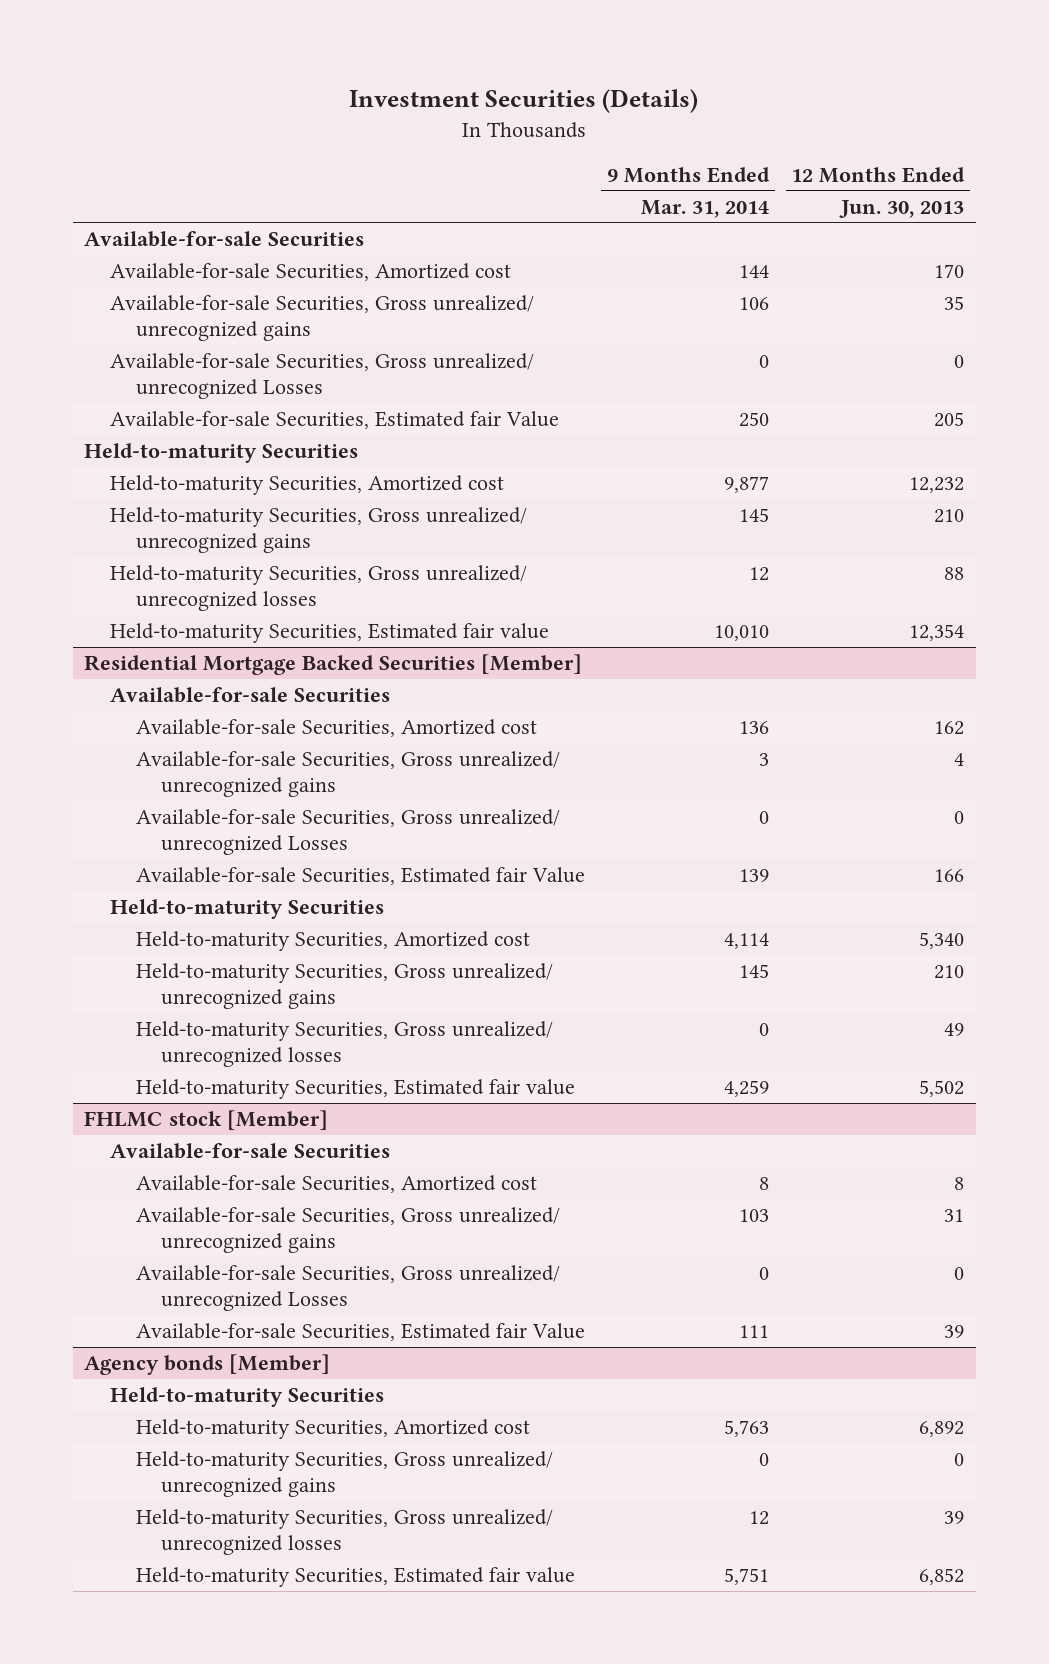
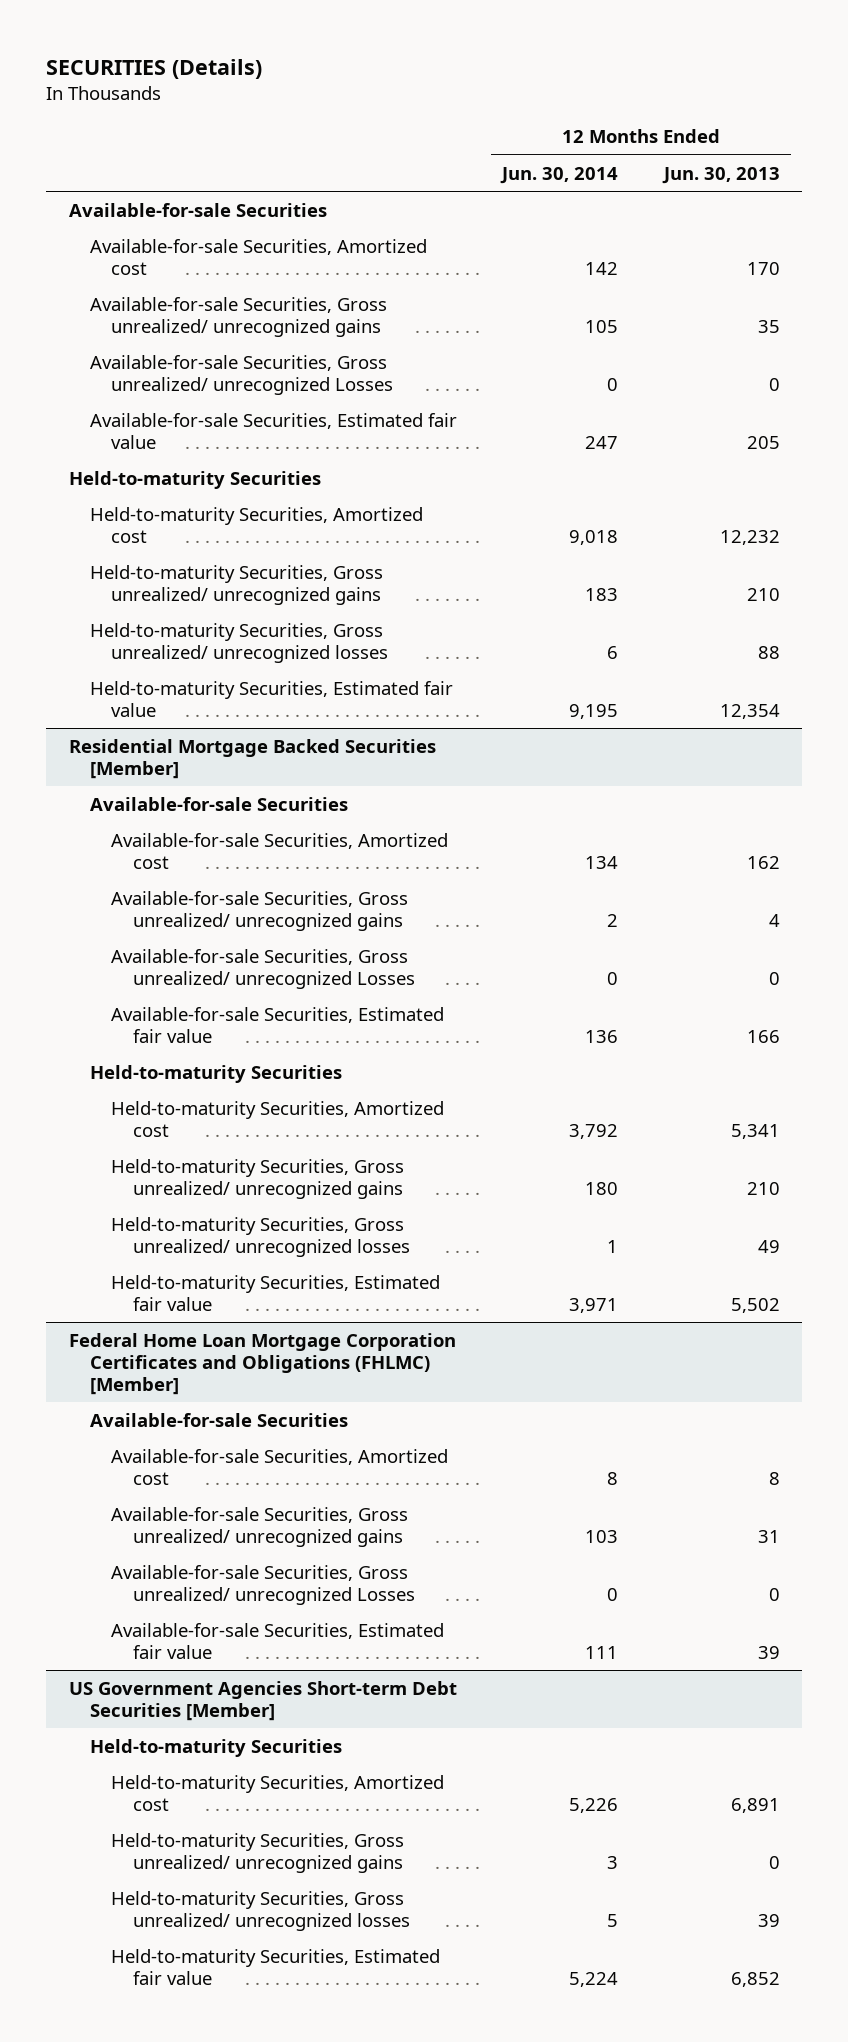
- Investment Securities (Details)
+ SECURITIES (Details)
- | 9 Months Ended Mar. 31, 2014 | 12 Months Ended Jun. 30, 2013
+ | 12 Months Ended Jun. 30, 2014 | 12 Months Ended Jun. 30, 2013
- Available-for-sale Securities, Estimated fair Value | 250 | 205
+ Available-for-sale Securities, Estimated fair value | 247 | 205
@ Residential Mortgage Backed Securities [Member]
- Available-for-sale Securities, Estimated fair Value | 139 | 166
+ Available-for-sale Securities, Estimated fair value | 136 | 166
- Held-to-maturity Securities, Amortized cost | 4,114 | 5,340
+ Held-to-maturity Securities, Amortized cost | 3,792 | 5,341
- FHLMC stock [Member]
+ Federal Home Loan Mortgage Corporation Certificates and Obligations (FHLMC) [Member]
- Available-for-sale Securities, Estimated fair Value | 111 | 39
- Agency bonds [Member]
+ Available-for-sale Securities, Estimated fair value | 111 | 39
+ US Government Agencies Short-term Debt Securities [Member]
- Held-to-maturity Securities, Amortized cost | 5,763 | 6,892
+ Held-to-maturity Securities, Amortized cost | 5,226 | 6,891

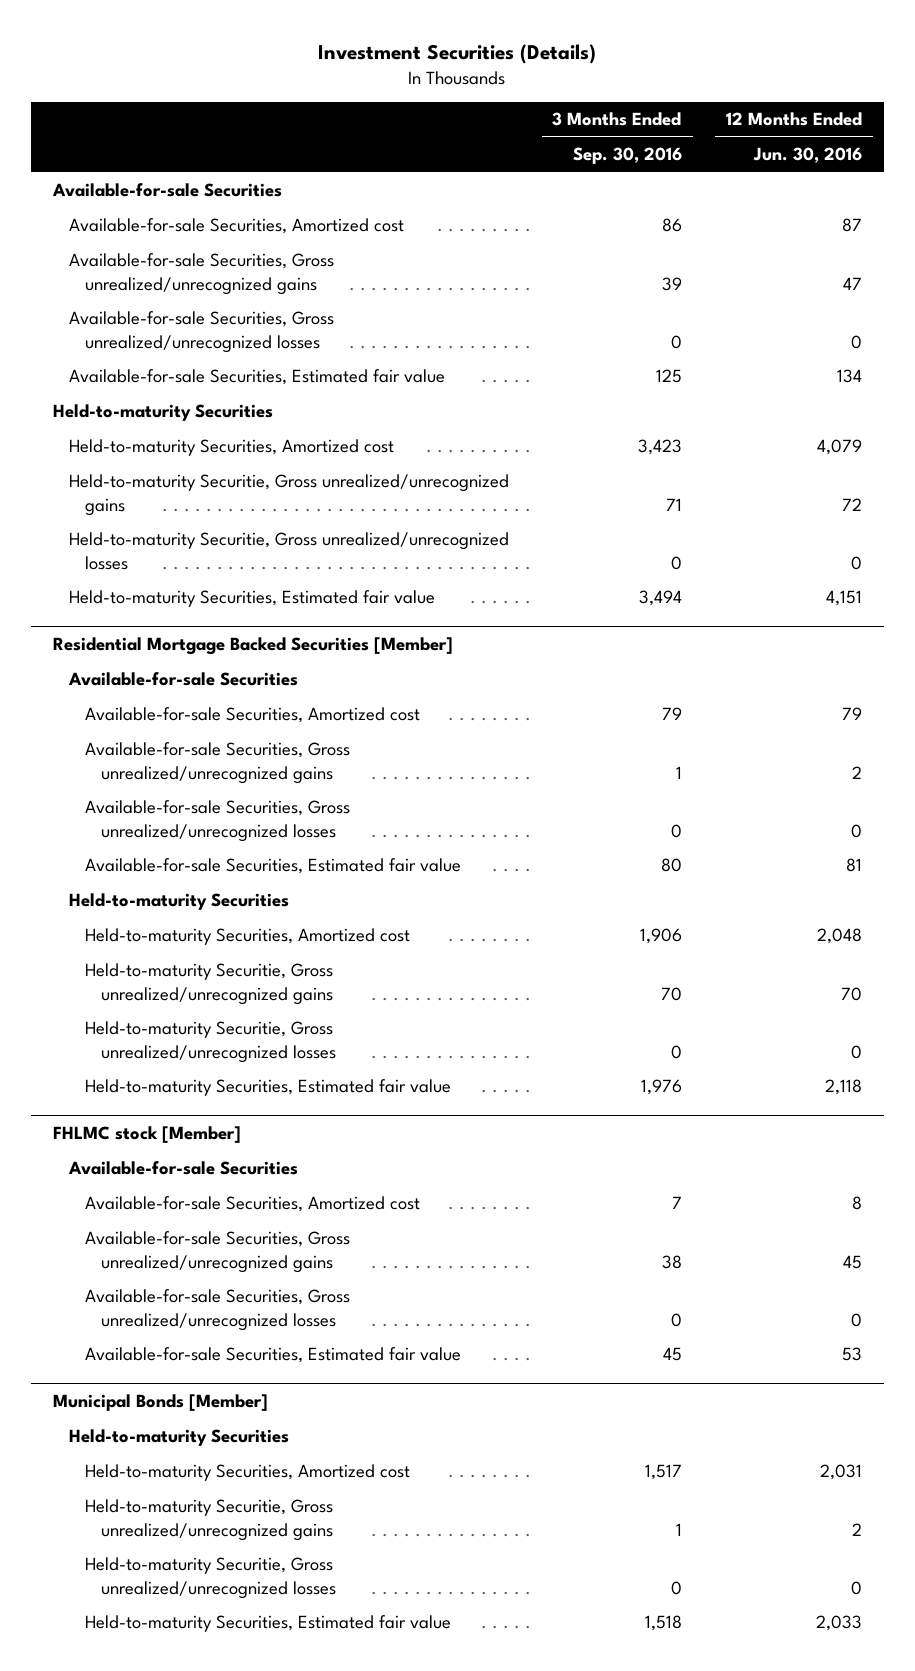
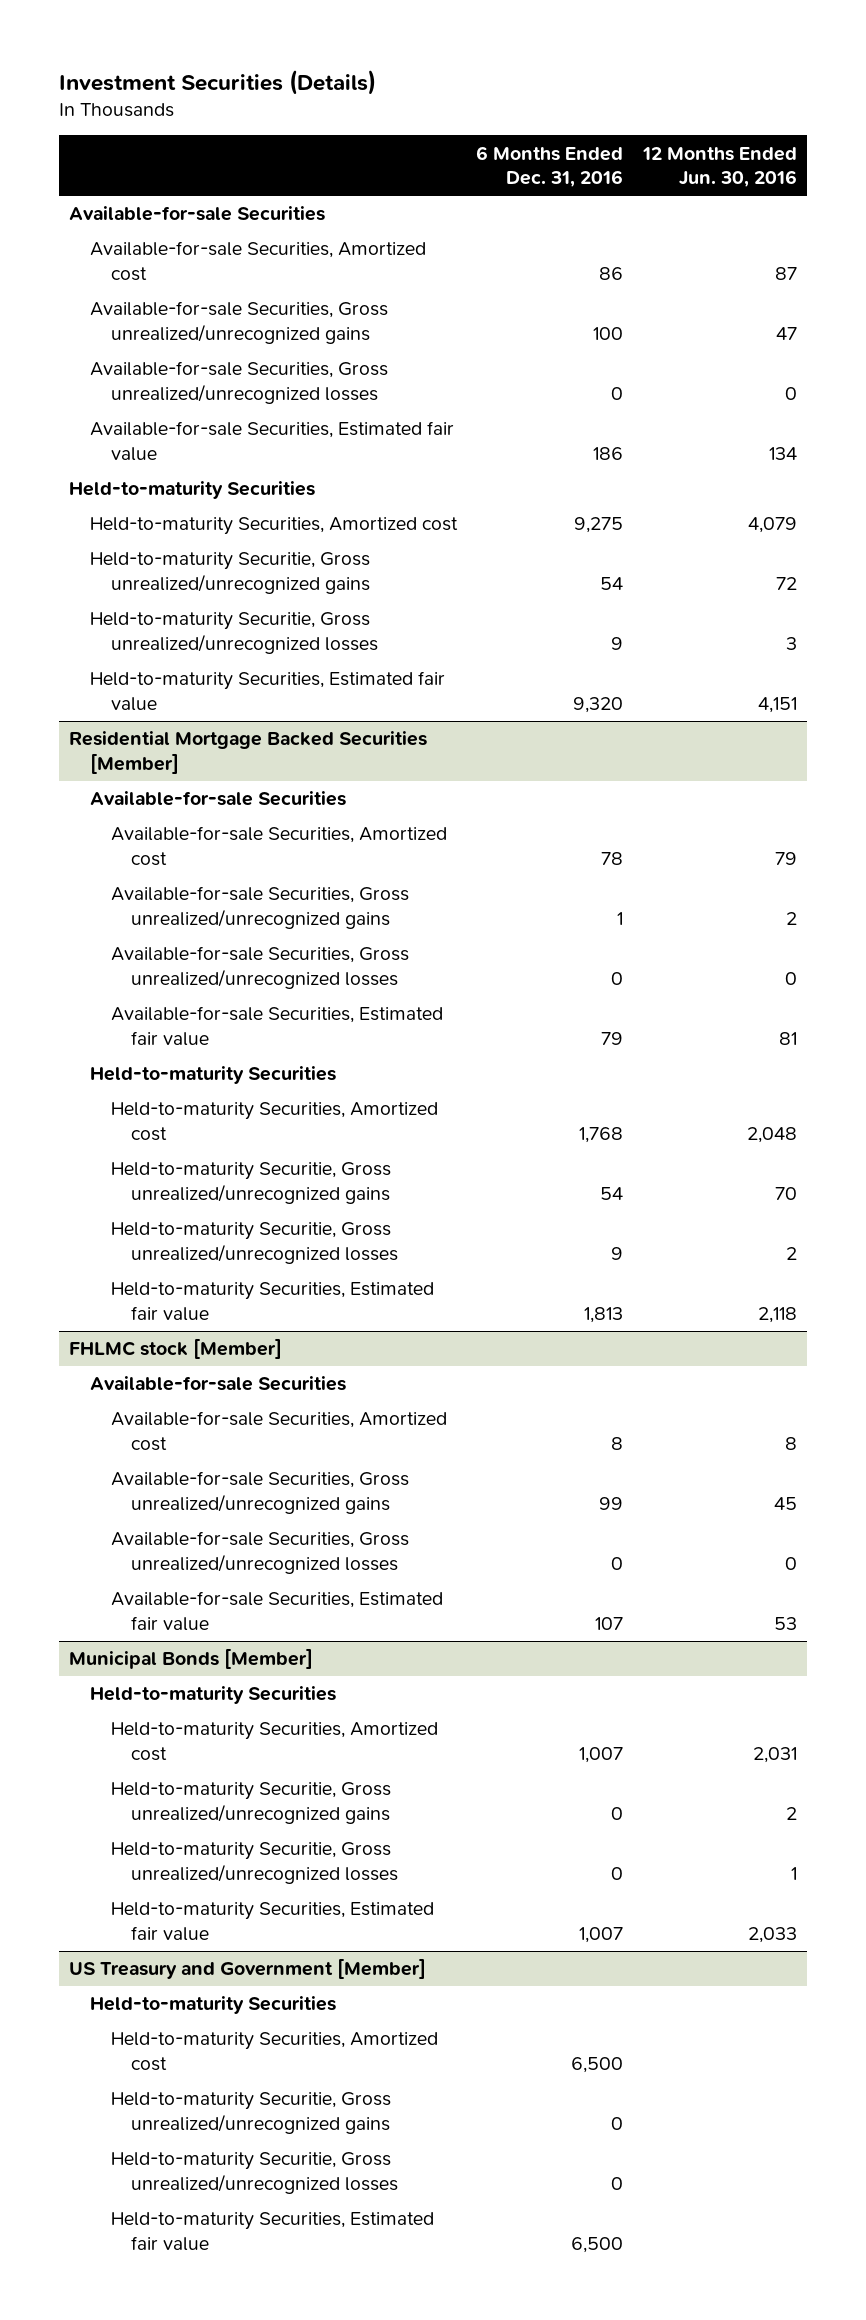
- | 3 Months Ended Sep. 30, 2016 | 12 Months Ended Jun. 30, 2016
+ | 6 Months Ended Dec. 31, 2016 | 12 Months Ended Jun. 30, 2016
- Held-to-maturity Securitie, Gross unrealized/unrecognized losses | 0 | 0
+ Held-to-maturity Securitie, Gross unrealized/unrecognized losses | 9 | 3
@ Residential Mortgage Backed Securities [Member]
- Held-to-maturity Securitie, Gross unrealized/unrecognized losses | 0 | 0
+ Held-to-maturity Securitie, Gross unrealized/unrecognized losses | 9 | 2
@ Municipal Bonds [Member]
- Held-to-maturity Securitie, Gross unrealized/unrecognized losses | 0 | 0
+ Held-to-maturity Securitie, Gross unrealized/unrecognized losses | 0 | 1
+ US Treasury and Government [Member]
+ Held-to-maturity Securities
+ Held-to-maturity Securities, Amortized cost | 6,500 |
+ Held-to-maturity Securitie, Gross unrealized/unrecognized gains | 0 |
+ Held-to-maturity Securitie, Gross unrealized/unrecognized losses | 0 |
+ Held-to-maturity Securities, Estimated fair value | 6,500 |

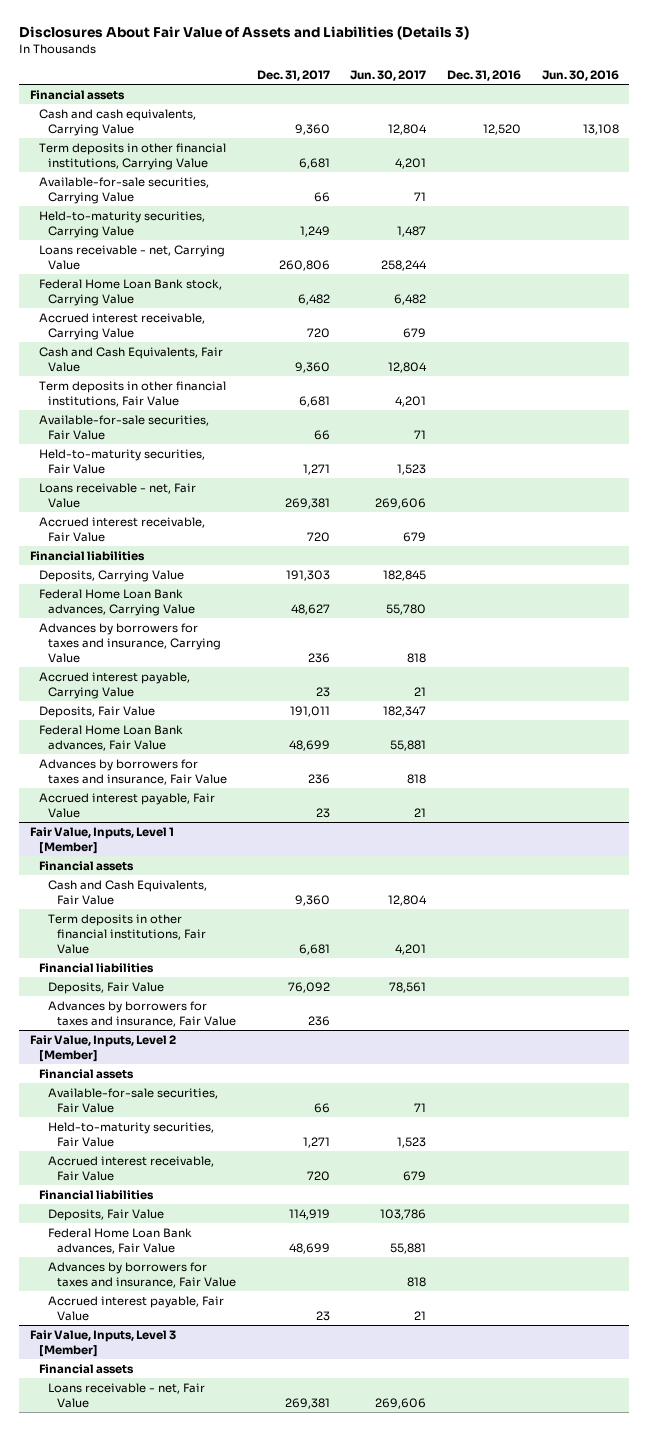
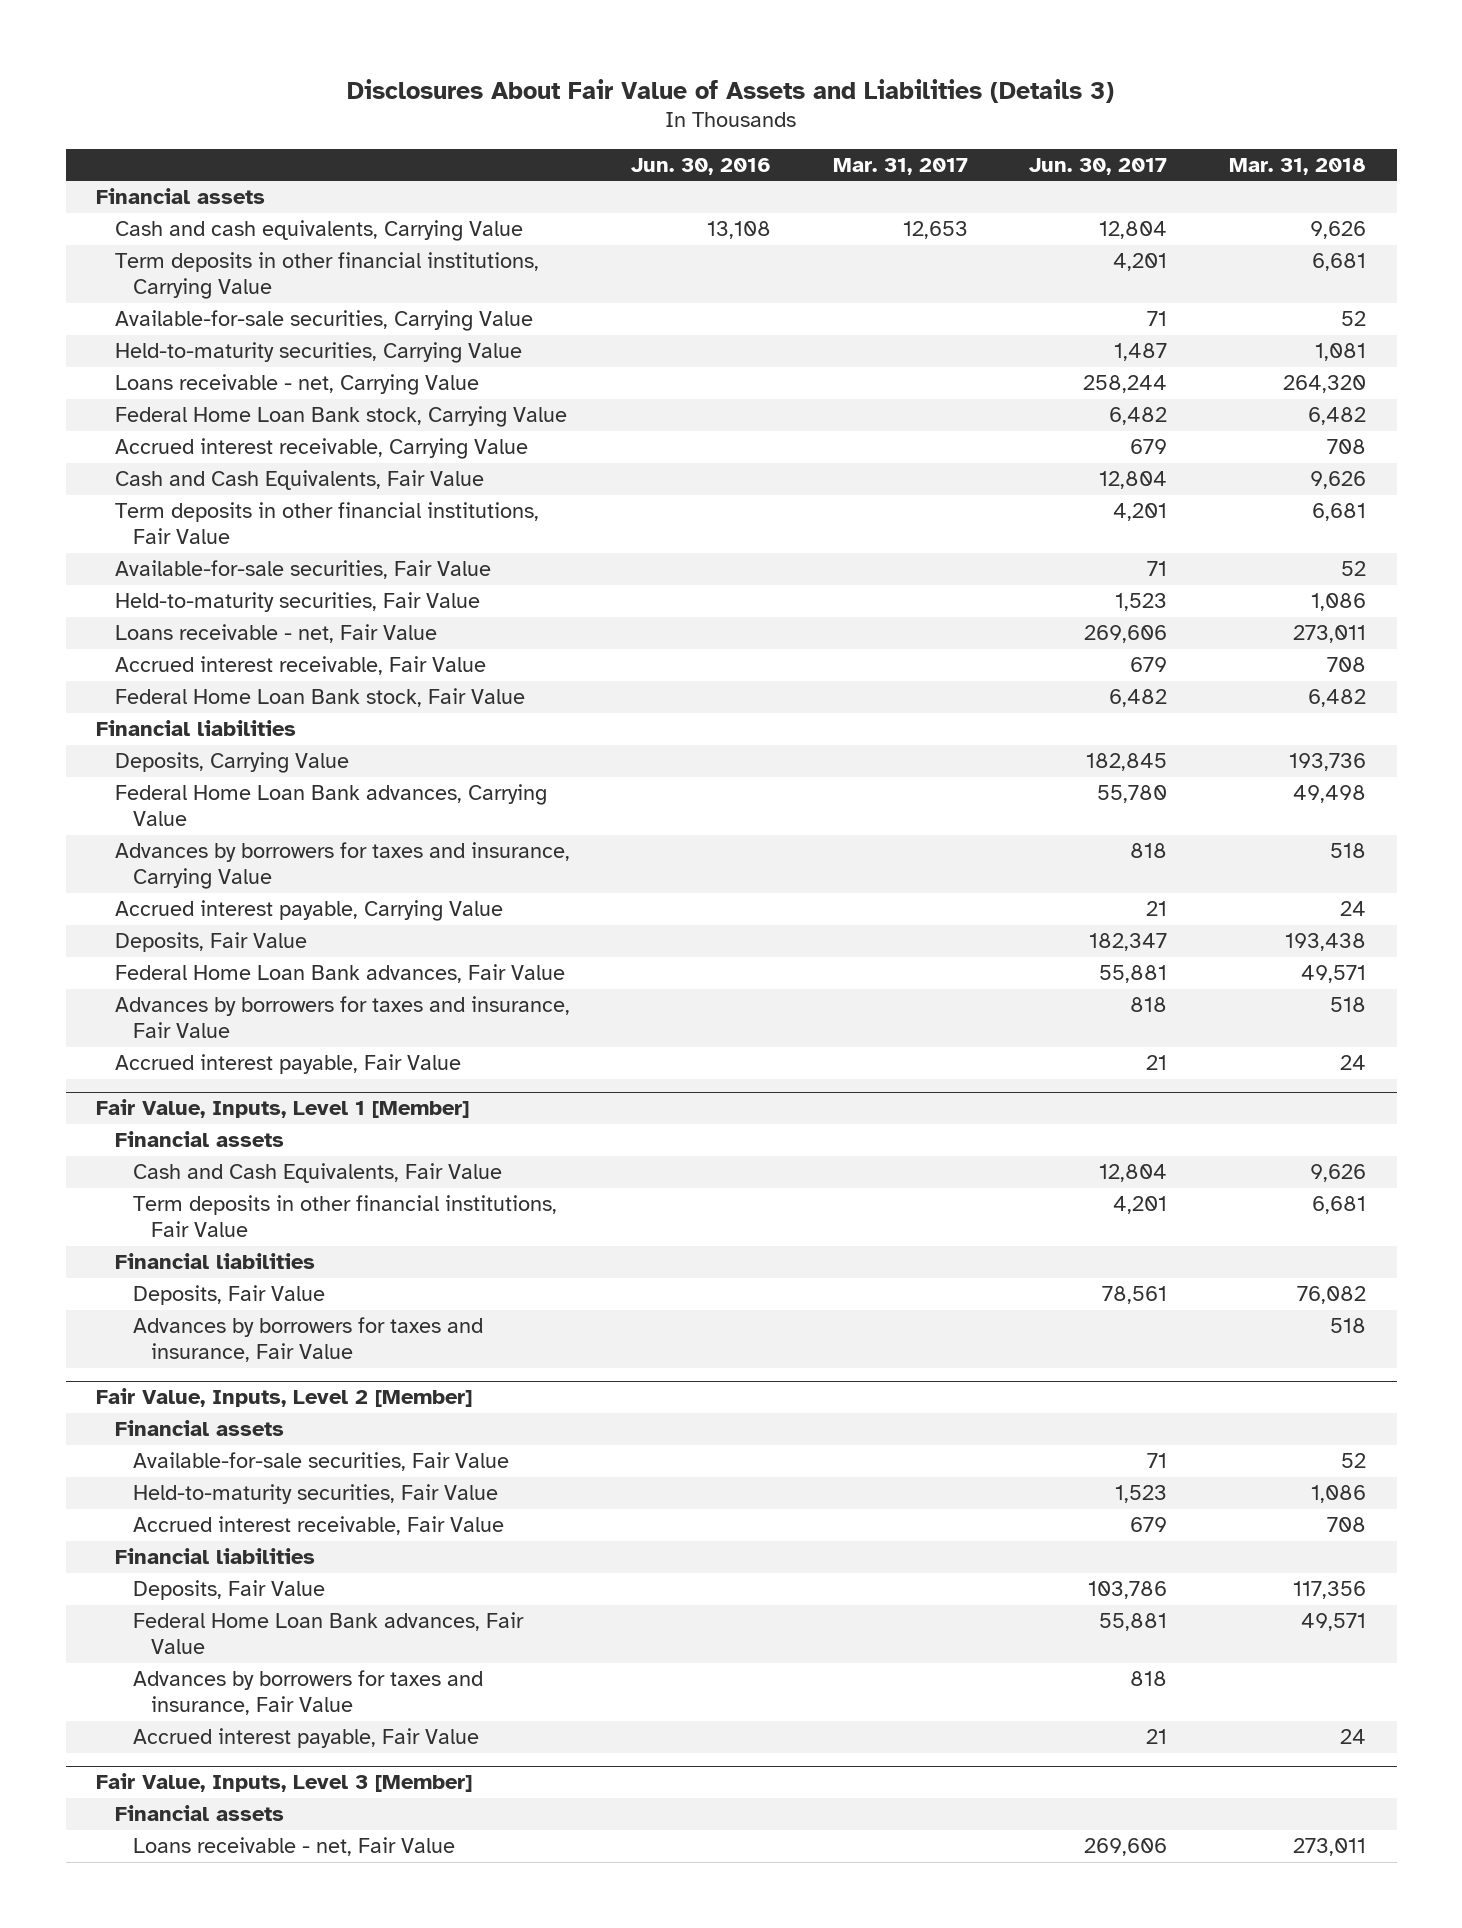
- | Dec. 31, 2017 | Jun. 30, 2017 | Dec. 31, 2016 | Jun. 30, 2016
+ | Jun. 30, 2016 | Mar. 31, 2017 | Jun. 30, 2017 | Mar. 31, 2018
+ Federal Home Loan Bank stock, Fair Value | | | 6,482 | 6,482

